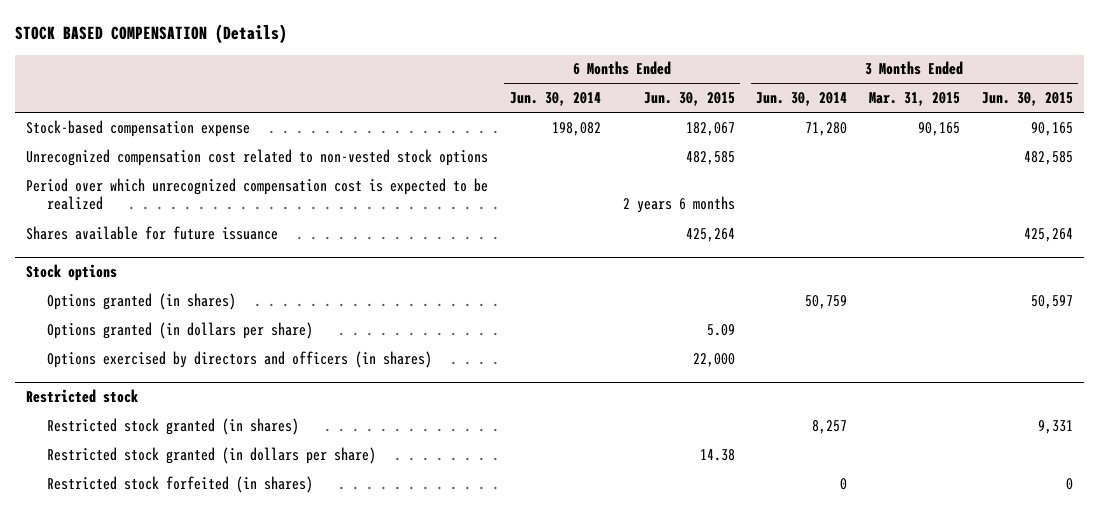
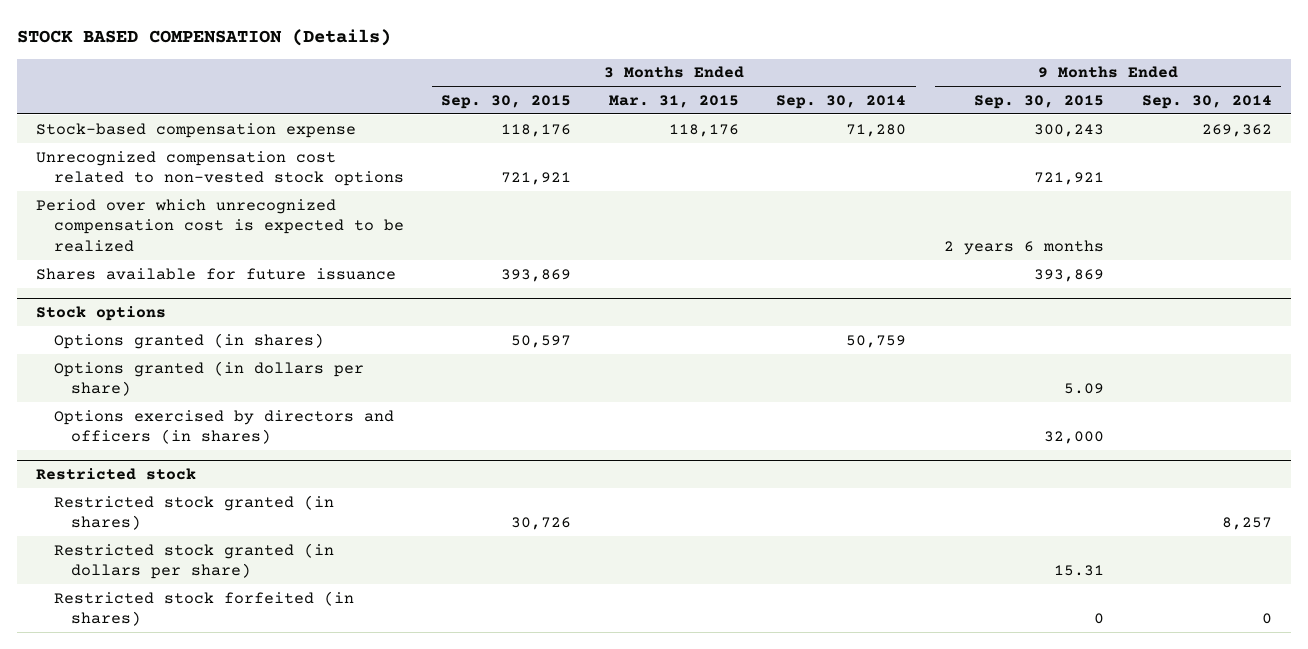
- | 6 Months Ended Jun. 30, 2014 | 6 Months Ended Jun. 30, 2015 | 3 Months Ended Jun. 30, 2014 | 3 Months Ended Mar. 31, 2015 | 3 Months Ended Jun. 30, 2015
+ | 3 Months Ended Sep. 30, 2015 | 3 Months Ended Mar. 31, 2015 | 3 Months Ended Sep. 30, 2014 | 9 Months Ended Sep. 30, 2015 | 9 Months Ended Sep. 30, 2014
- Stock-based compensation expense | 198,082 | 182,067 | 71,280 | 90,165 | 90,165
+ Stock-based compensation expense | 118,176 | 118,176 | 71,280 | 300,243 | 269,362

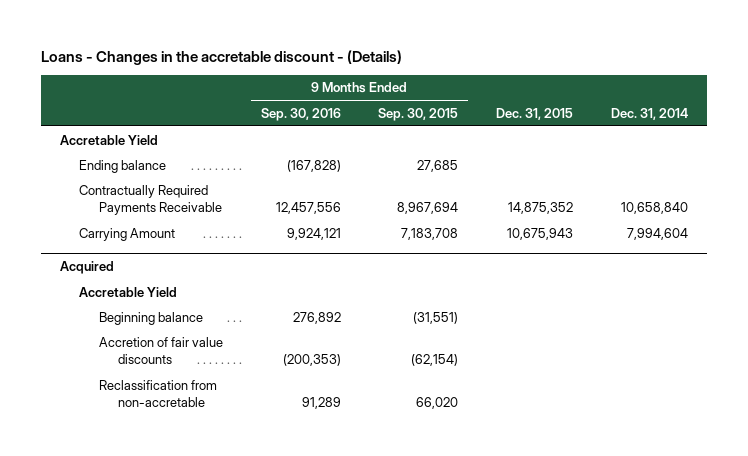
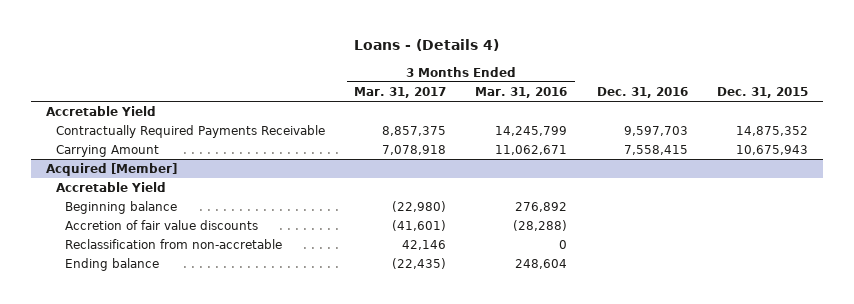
- Loans - Changes in the accretable discount - (Details)
+ Loans - (Details 4)
- | 9 Months Ended Sep. 30, 2016 | 9 Months Ended Sep. 30, 2015 | Dec. 31, 2015 | Dec. 31, 2014
+ | 3 Months Ended Mar. 31, 2017 | 3 Months Ended Mar. 31, 2016 | Dec. 31, 2016 | Dec. 31, 2015
- Ending balance | (167,828) | 27,685 | |
- Acquired
+ Acquired [Member]
+ Ending balance | (22,435) | 248,604 | |

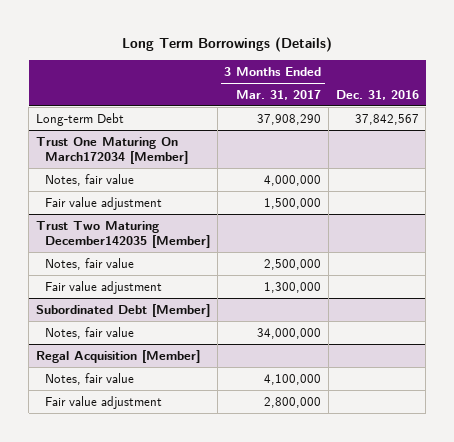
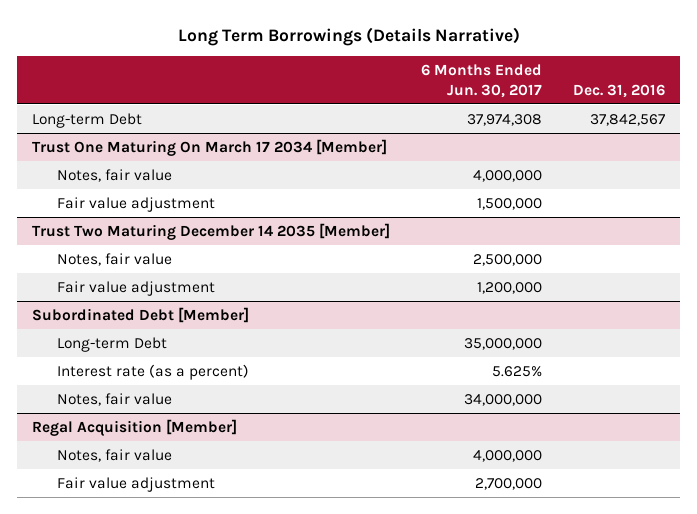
- Long Term Borrowings (Details)
+ Long Term Borrowings (Details Narrative)
- | 3 Months Ended Mar. 31, 2017 | Dec. 31, 2016
+ | 6 Months Ended Jun. 30, 2017 | Dec. 31, 2016
- Trust One Maturing On March172034 [Member]
+ Trust One Maturing On March 17 2034 [Member]
- Trust Two Maturing December142035 [Member]
+ Trust Two Maturing December 14 2035 [Member]
@ Subordinated Debt [Member]
+ Long-term Debt | 35,000,000 |
+ Interest rate (as a percent) | 5.625% |

